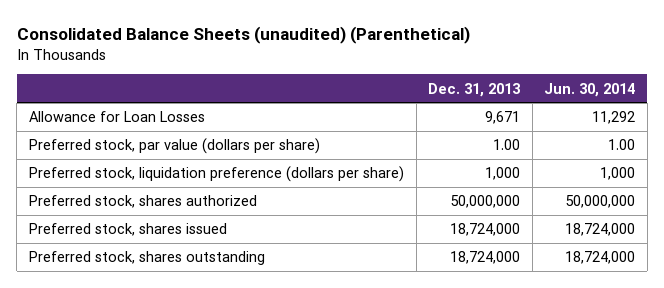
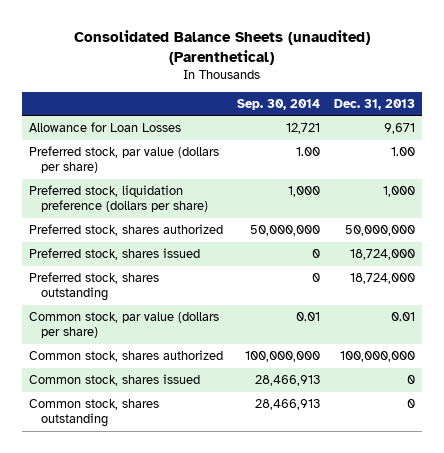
- | Dec. 31, 2013 | Jun. 30, 2014
+ | Sep. 30, 2014 | Dec. 31, 2013
+ Common stock, par value (dollars per share) | 0.01 | 0.01
+ Common stock, shares authorized | 100,000,000 | 100,000,000
+ Common stock, shares issued | 28,466,913 | 0
+ Common stock, shares outstanding | 28,466,913 | 0

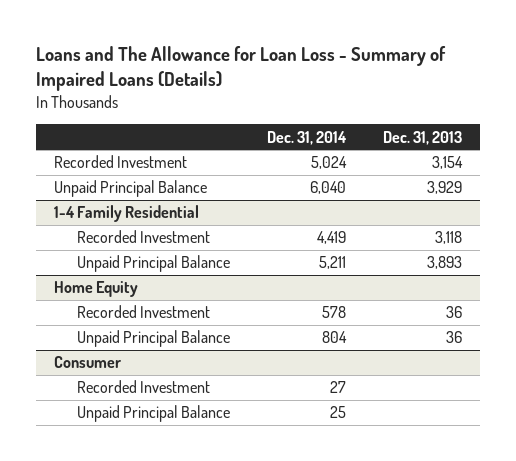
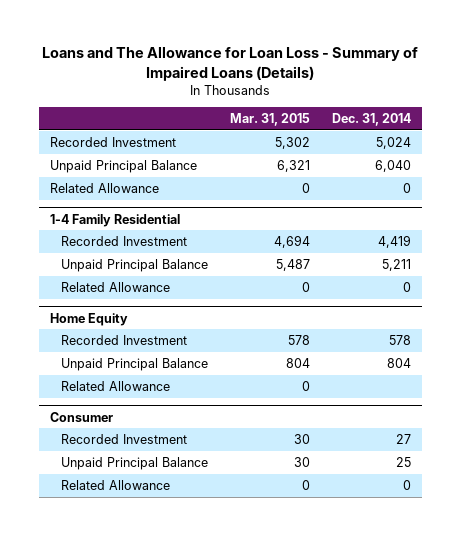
- | Dec. 31, 2014 | Dec. 31, 2013
+ | Mar. 31, 2015 | Dec. 31, 2014
+ Related Allowance | 0 | 0
@ 1-4 Family Residential
+ Related Allowance | 0 | 0
@ Home Equity
+ Related Allowance | 0 |
@ Consumer
+ Related Allowance | 0 | 0

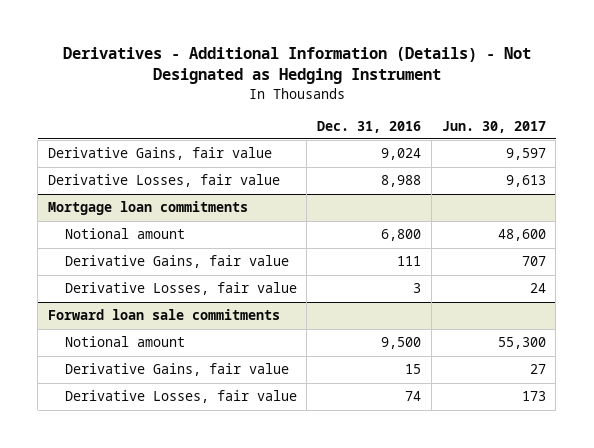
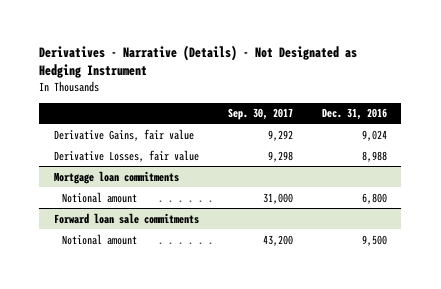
- Derivatives - Additional Information (Details) - Not Designated as Hedging Instrument
+ Derivatives - Narrative (Details) - Not Designated as Hedging Instrument
- | Dec. 31, 2016 | Jun. 30, 2017
+ | Sep. 30, 2017 | Dec. 31, 2016
@ Mortgage loan commitments
- Derivative Gains, fair value | 111 | 707
- Derivative Losses, fair value | 3 | 24
@ Forward loan sale commitments
- Derivative Gains, fair value | 15 | 27
- Derivative Losses, fair value | 74 | 173

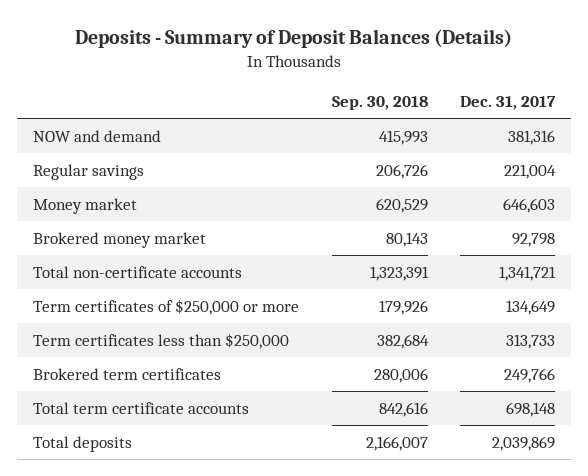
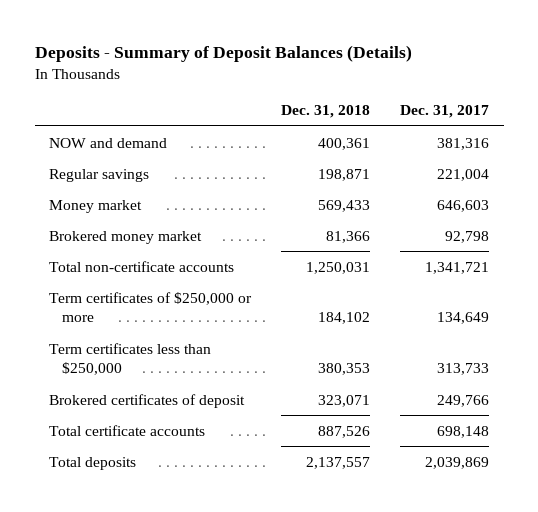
- | Sep. 30, 2018 | Dec. 31, 2017
+ | Dec. 31, 2018 | Dec. 31, 2017
- Brokered term certificates | 280,006 | 249,766
- Total term certificate accounts | 842,616 | 698,148
+ Brokered certificates of deposit | 323,071 | 249,766
+ Total certificate accounts | 887,526 | 698,148

